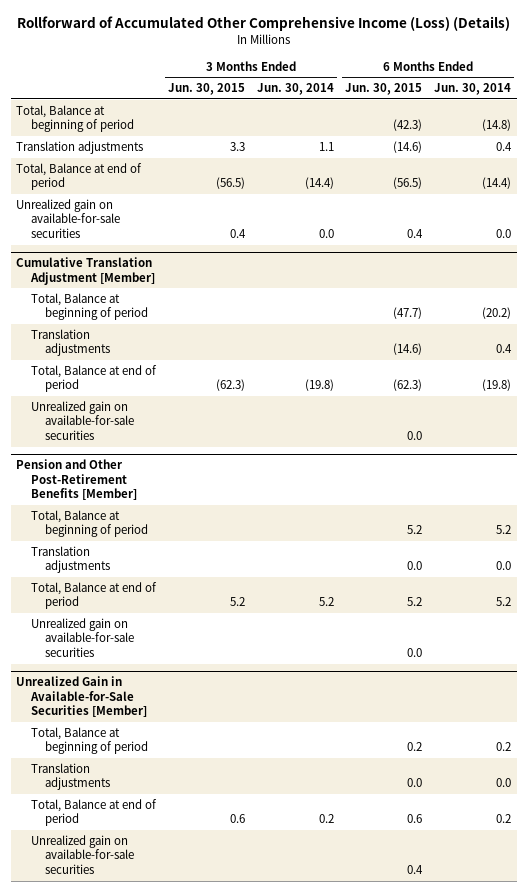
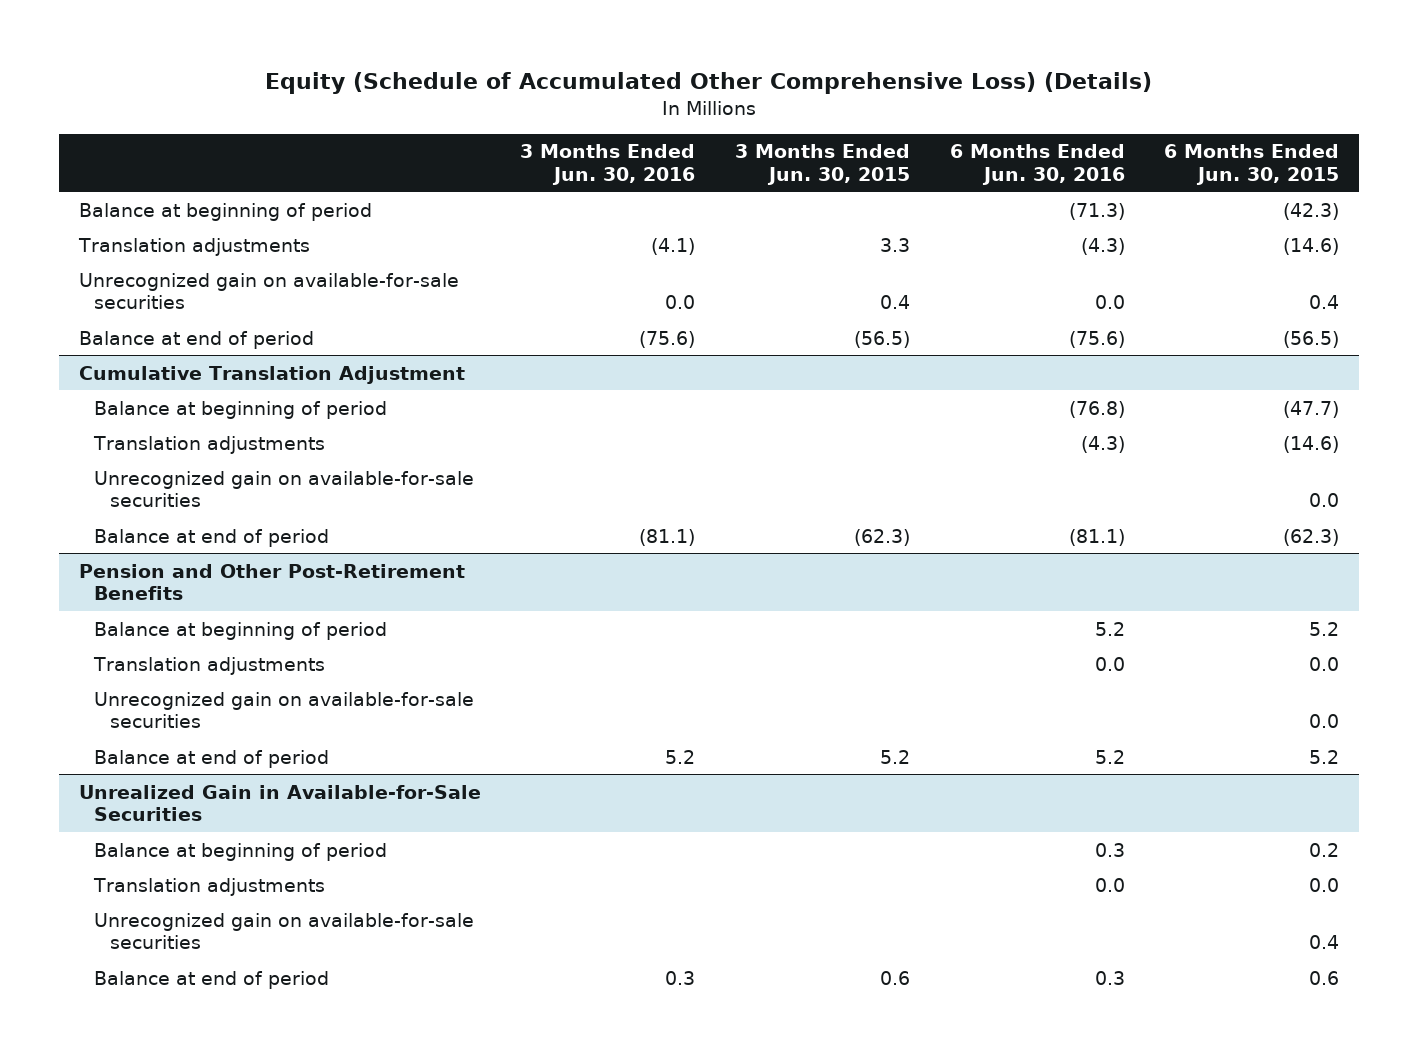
- Rollforward of Accumulated Other Comprehensive Income (Loss) (Details)
+ Equity (Schedule of Accumulated Other Comprehensive Loss) (Details)
- | 3 Months Ended Jun. 30, 2015 | 3 Months Ended Jun. 30, 2014 | 6 Months Ended Jun. 30, 2015 | 6 Months Ended Jun. 30, 2014
+ | 3 Months Ended Jun. 30, 2016 | 3 Months Ended Jun. 30, 2015 | 6 Months Ended Jun. 30, 2016 | 6 Months Ended Jun. 30, 2015
- Total, Balance at beginning of period | | | (42.3) | (14.8)
+ Balance at beginning of period | | | (71.3) | (42.3)
- Total, Balance at end of period | (56.5) | (14.4) | (56.5) | (14.4)
- Unrealized gain on available-for-sale securities | 0.4 | 0.0 | 0.4 | 0.0
- Cumulative Translation Adjustment [Member]
- Total, Balance at beginning of period | | | (47.7) | (20.2)
+ Unrecognized gain on available-for-sale securities | 0.0 | 0.4 | 0.0 | 0.4
+ Balance at end of period | (75.6) | (56.5) | (75.6) | (56.5)
+ Cumulative Translation Adjustment
+ Balance at beginning of period | | | (76.8) | (47.7)
- Total, Balance at end of period | (62.3) | (19.8) | (62.3) | (19.8)
- Unrealized gain on available-for-sale securities | | | 0.0 |
- Pension and Other Post-Retirement Benefits [Member]
- Total, Balance at beginning of period | | | 5.2 | 5.2
+ Unrecognized gain on available-for-sale securities | | | | 0.0
+ Balance at end of period | (81.1) | (62.3) | (81.1) | (62.3)
+ Pension and Other Post-Retirement Benefits
+ Balance at beginning of period | | | 5.2 | 5.2
- Total, Balance at end of period | 5.2 | 5.2 | 5.2 | 5.2
- Unrealized gain on available-for-sale securities | | | 0.0 |
- Unrealized Gain in Available-for-Sale Securities [Member]
- Total, Balance at beginning of period | | | 0.2 | 0.2
+ Unrecognized gain on available-for-sale securities | | | | 0.0
+ Balance at end of period | 5.2 | 5.2 | 5.2 | 5.2
+ Unrealized Gain in Available-for-Sale Securities
+ Balance at beginning of period | | | 0.3 | 0.2
- Total, Balance at end of period | 0.6 | 0.2 | 0.6 | 0.2
- Unrealized gain on available-for-sale securities | | | 0.4 |
+ Unrecognized gain on available-for-sale securities | | | | 0.4
+ Balance at end of period | 0.3 | 0.6 | 0.3 | 0.6

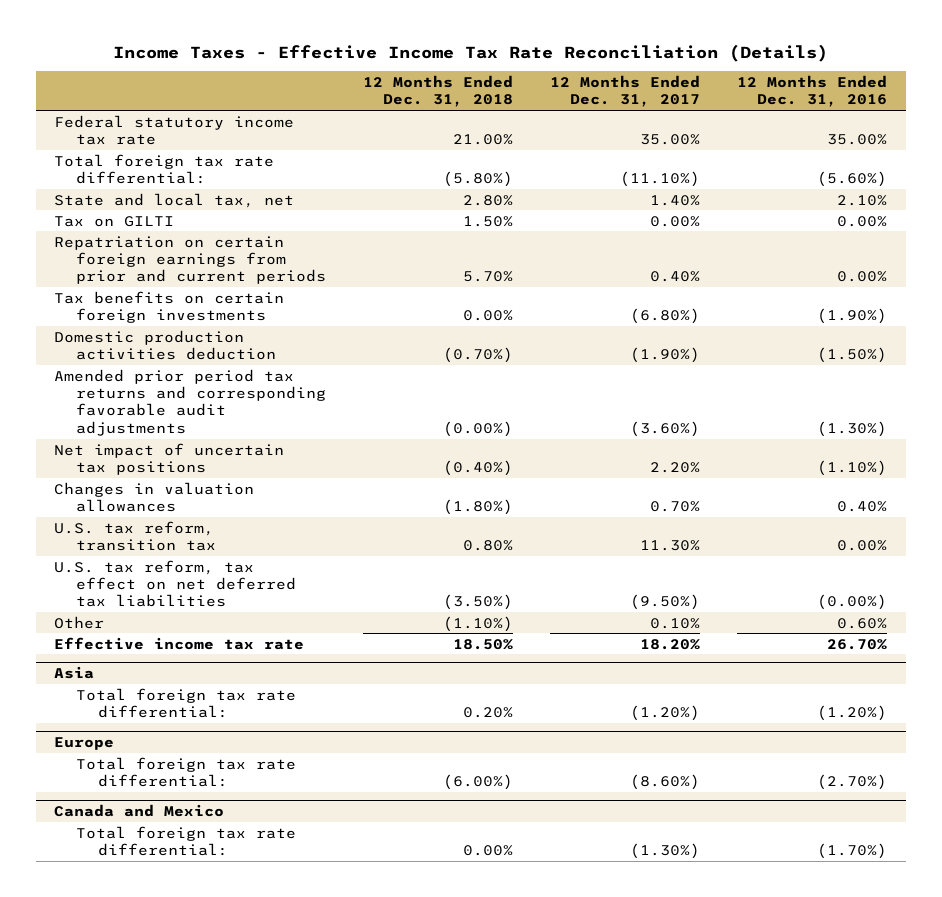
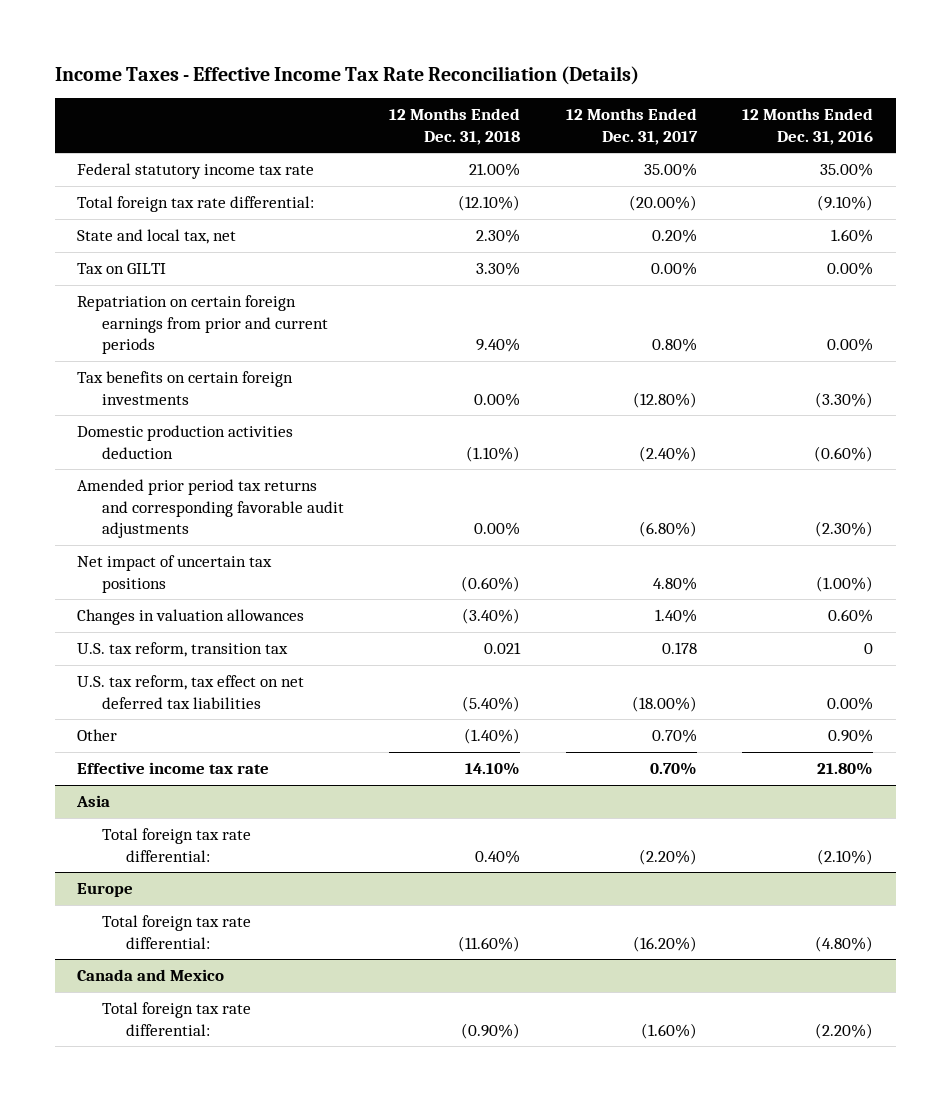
- Total foreign tax rate differential: | (5.80%) | (11.10%) | (5.60%)
- State and local tax, net | 2.80% | 1.40% | 2.10%
- Tax on GILTI | 1.50% | 0.00% | 0.00%
- Repatriation on certain foreign earnings from prior and current periods | 5.70% | 0.40% | 0.00%
- Tax benefits on certain foreign investments | 0.00% | (6.80%) | (1.90%)
- Domestic production activities deduction | (0.70%) | (1.90%) | (1.50%)
- Amended prior period tax returns and corresponding favorable audit adjustments | (0.00%) | (3.60%) | (1.30%)
- Net impact of uncertain tax positions | (0.40%) | 2.20% | (1.10%)
- Changes in valuation allowances | (1.80%) | 0.70% | 0.40%
- U.S. tax reform, transition tax | 0.80% | 11.30% | 0.00%
- U.S. tax reform, tax effect on net deferred tax liabilities | (3.50%) | (9.50%) | (0.00%)
- Other | (1.10%) | 0.10% | 0.60%
- Effective income tax rate | 18.50% | 18.20% | 26.70%
+ Total foreign tax rate differential: | (12.10%) | (20.00%) | (9.10%)
+ State and local tax, net | 2.30% | 0.20% | 1.60%
+ Tax on GILTI | 3.30% | 0.00% | 0.00%
+ Repatriation on certain foreign earnings from prior and current periods | 9.40% | 0.80% | 0.00%
+ Tax benefits on certain foreign investments | 0.00% | (12.80%) | (3.30%)
+ Domestic production activities deduction | (1.10%) | (2.40%) | (0.60%)
+ Amended prior period tax returns and corresponding favorable audit adjustments | 0.00% | (6.80%) | (2.30%)
+ Net impact of uncertain tax positions | (0.60%) | 4.80% | (1.00%)
+ Changes in valuation allowances | (3.40%) | 1.40% | 0.60%
+ U.S. tax reform, transition tax | 0.021 | 0.178 | 0
+ U.S. tax reform, tax effect on net deferred tax liabilities | (5.40%) | (18.00%) | 0.00%
+ Other | (1.40%) | 0.70% | 0.90%
+ Effective income tax rate | 14.10% | 0.70% | 21.80%
@ Asia
- Total foreign tax rate differential: | 0.20% | (1.20%) | (1.20%)
+ Total foreign tax rate differential: | 0.40% | (2.20%) | (2.10%)
@ Europe
- Total foreign tax rate differential: | (6.00%) | (8.60%) | (2.70%)
+ Total foreign tax rate differential: | (11.60%) | (16.20%) | (4.80%)
@ Canada and Mexico
- Total foreign tax rate differential: | 0.00% | (1.30%) | (1.70%)
+ Total foreign tax rate differential: | (0.90%) | (1.60%) | (2.20%)

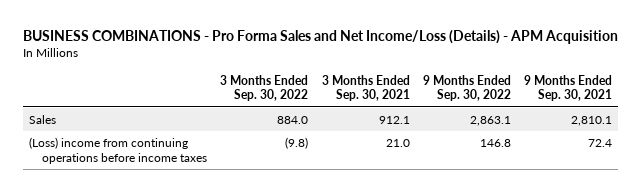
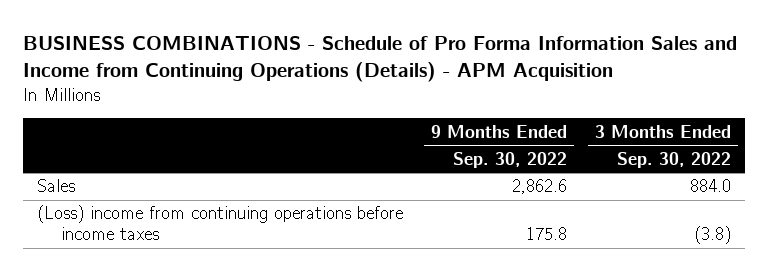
- BUSINESS COMBINATIONS - Pro Forma Sales and Net Income/Loss (Details) - APM Acquisition
+ BUSINESS COMBINATIONS - Schedule of Pro Forma Information Sales and Income from Continuing Operations (Details) - APM Acquisition
- | 3 Months Ended Sep. 30, 2022 | 3 Months Ended Sep. 30, 2021 | 9 Months Ended Sep. 30, 2022 | 9 Months Ended Sep. 30, 2021
+ | 9 Months Ended Sep. 30, 2022 | 3 Months Ended Sep. 30, 2022
- Sales | 884.0 | 912.1 | 2,863.1 | 2,810.1
- (Loss) income from continuing operations before income taxes | (9.8) | 21.0 | 146.8 | 72.4
+ Sales | 2,862.6 | 884.0
+ (Loss) income from continuing operations before income taxes | 175.8 | (3.8)

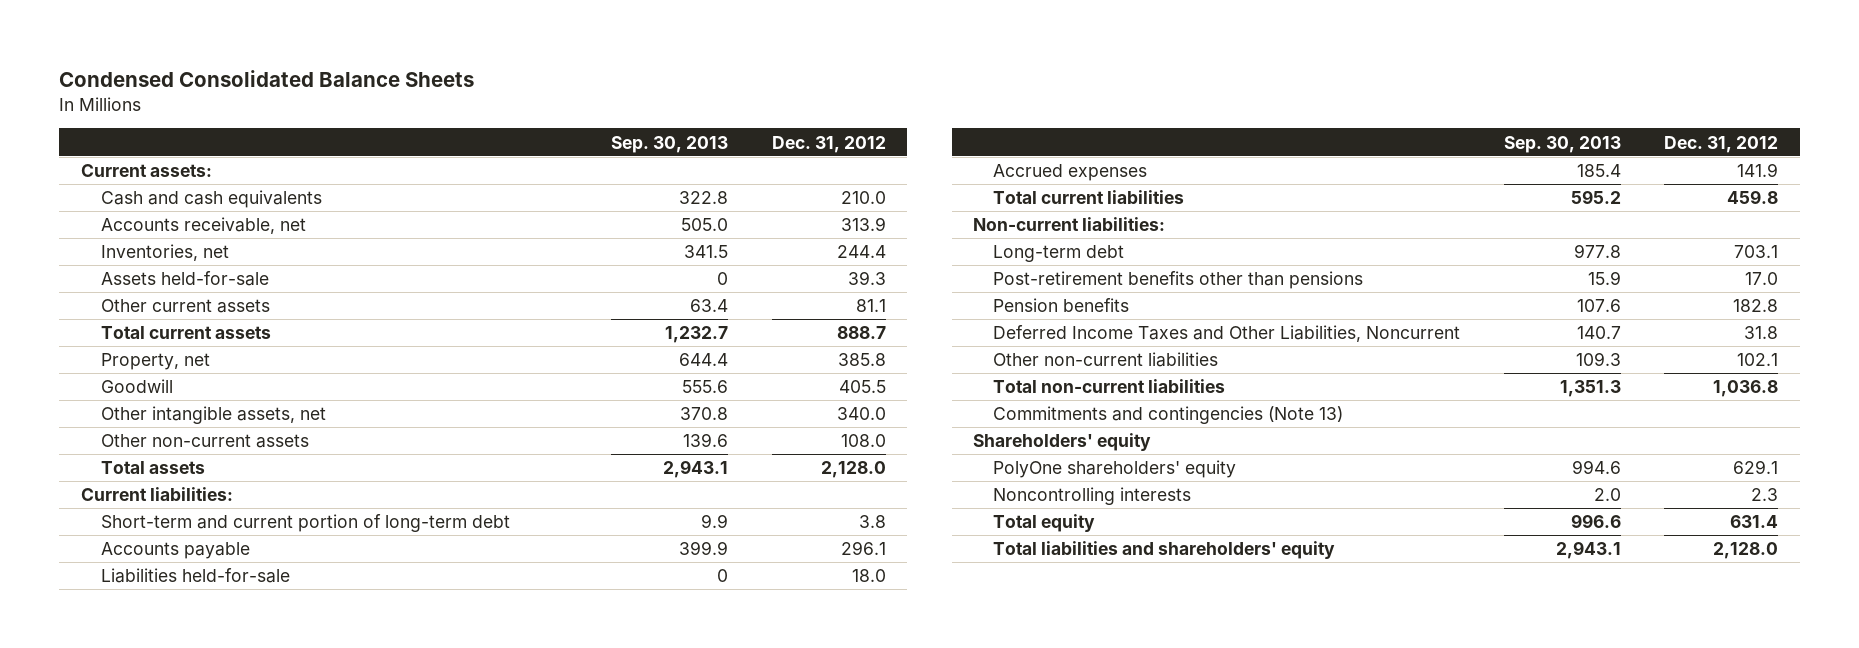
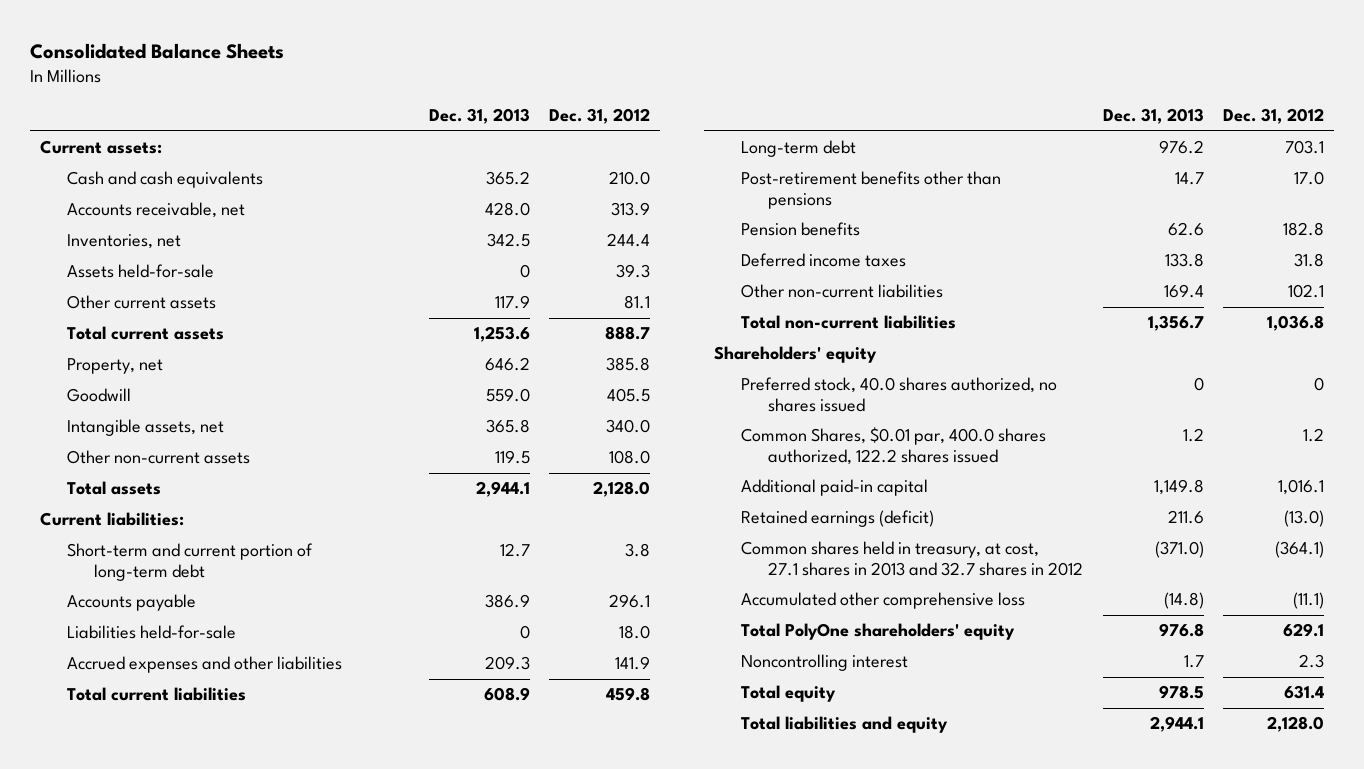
- Condensed Consolidated Balance Sheets
+ Consolidated Balance Sheets
- | Sep. 30, 2013 | Dec. 31, 2012
+ | Dec. 31, 2013 | Dec. 31, 2012
- Other intangible assets, net | 370.8 | 340.0
+ Intangible assets, net | 365.8 | 340.0
- Accrued expenses | 185.4 | 141.9
+ Accrued expenses and other liabilities | 209.3 | 141.9
- Non-current liabilities:
- Deferred Income Taxes and Other Liabilities, Noncurrent | 140.7 | 31.8
+ Deferred income taxes | 133.8 | 31.8
- Commitments and contingencies (Note 13)
- PolyOne shareholders' equity | 994.6 | 629.1
- Noncontrolling interests | 2.0 | 2.3
+ Preferred stock, 40.0 shares authorized, no shares issued | 0 | 0
+ Common Shares, $0.01 par, 400.0 shares authorized, 122.2 shares issued | 1.2 | 1.2
+ Additional paid-in capital | 1,149.8 | 1,016.1
+ Retained earnings (deficit) | 211.6 | (13.0)
+ Common shares held in treasury, at cost, 27.1 shares in 2013 and 32.7 shares in 2012 | (371.0) | (364.1)
+ Accumulated other comprehensive loss | (14.8) | (11.1)
+ Total PolyOne shareholders' equity | 976.8 | 629.1
+ Noncontrolling interest | 1.7 | 2.3
- Total liabilities and shareholders' equity | 2,943.1 | 2,128.0
+ Total liabilities and equity | 2,944.1 | 2,128.0

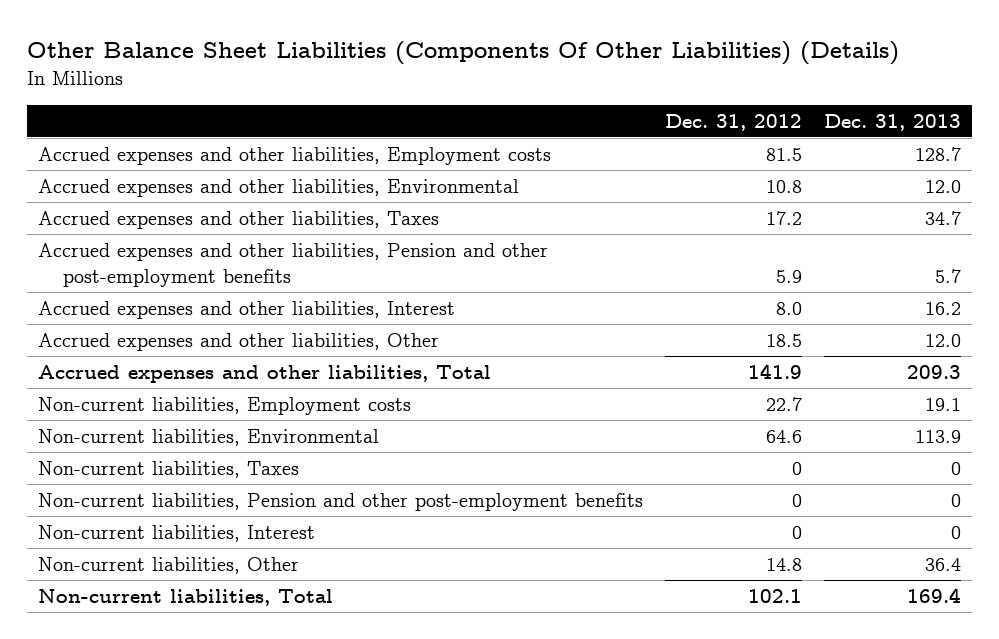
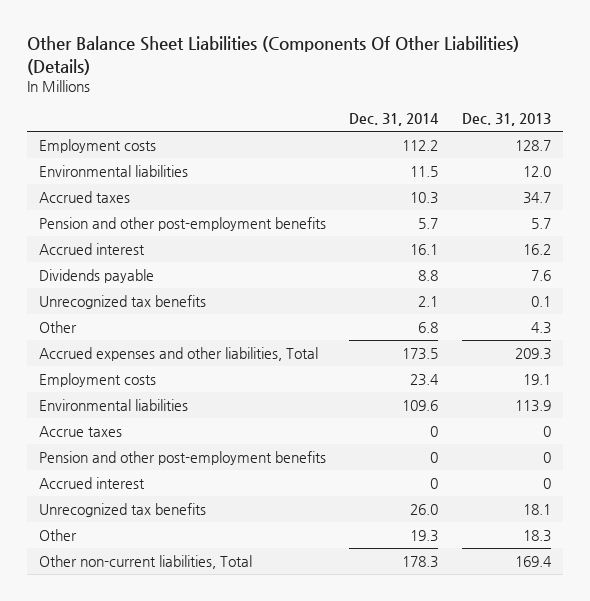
- | Dec. 31, 2012 | Dec. 31, 2013
+ | Dec. 31, 2014 | Dec. 31, 2013
- Accrued expenses and other liabilities, Employment costs | 81.5 | 128.7
- Accrued expenses and other liabilities, Environmental | 10.8 | 12.0
- Accrued expenses and other liabilities, Taxes | 17.2 | 34.7
- Accrued expenses and other liabilities, Pension and other post-employment benefits | 5.9 | 5.7
- Accrued expenses and other liabilities, Interest | 8.0 | 16.2
- Accrued expenses and other liabilities, Other | 18.5 | 12.0
+ Employment costs | 112.2 | 128.7
+ Environmental liabilities | 11.5 | 12.0
+ Accrued taxes | 10.3 | 34.7
+ Pension and other post-employment benefits | 5.7 | 5.7
+ Accrued interest | 16.1 | 16.2
+ Dividends payable | 8.8 | 7.6
+ Unrecognized tax benefits | 2.1 | 0.1
+ Other | 6.8 | 4.3
- Non-current liabilities, Employment costs | 22.7 | 19.1
- Non-current liabilities, Environmental | 64.6 | 113.9
- Non-current liabilities, Taxes | 0 | 0
- Non-current liabilities, Pension and other post-employment benefits | 0 | 0
- Non-current liabilities, Interest | 0 | 0
- Non-current liabilities, Other | 14.8 | 36.4
- Non-current liabilities, Total | 102.1 | 169.4
+ Employment costs | 23.4 | 19.1
+ Environmental liabilities | 109.6 | 113.9
+ Accrue taxes | 0 | 0
+ Pension and other post-employment benefits | 0 | 0
+ Accrued interest | 0 | 0
+ Unrecognized tax benefits | 26.0 | 18.1
+ Other | 19.3 | 18.3
+ Other non-current liabilities, Total | 178.3 | 169.4

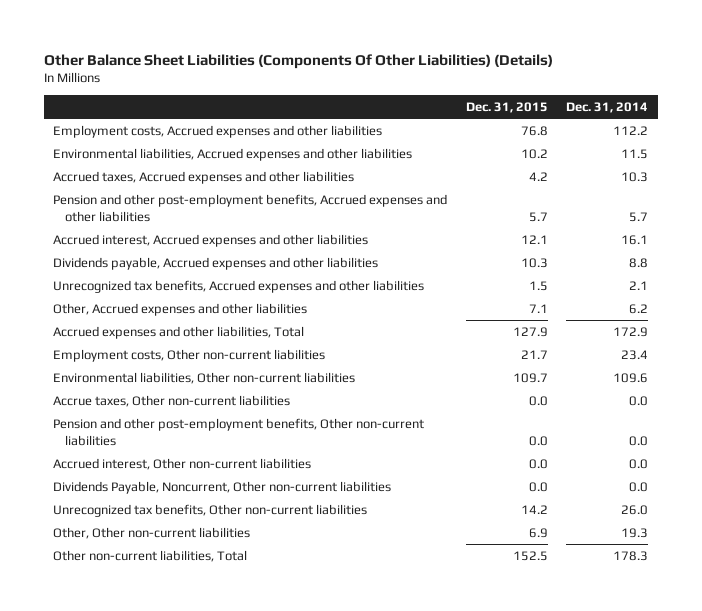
- | Dec. 31, 2014 | Dec. 31, 2013
+ | Dec. 31, 2015 | Dec. 31, 2014
- Employment costs | 112.2 | 128.7
- Environmental liabilities | 11.5 | 12.0
- Accrued taxes | 10.3 | 34.7
- Pension and other post-employment benefits | 5.7 | 5.7
- Accrued interest | 16.1 | 16.2
- Dividends payable | 8.8 | 7.6
- Unrecognized tax benefits | 2.1 | 0.1
- Other | 6.8 | 4.3
- Accrued expenses and other liabilities, Total | 173.5 | 209.3
- Employment costs | 23.4 | 19.1
- Environmental liabilities | 109.6 | 113.9
- Accrue taxes | 0 | 0
- Pension and other post-employment benefits | 0 | 0
- Accrued interest | 0 | 0
- Unrecognized tax benefits | 26.0 | 18.1
- Other | 19.3 | 18.3
+ Employment costs, Accrued expenses and other liabilities | 76.8 | 112.2
+ Environmental liabilities, Accrued expenses and other liabilities | 10.2 | 11.5
+ Accrued taxes, Accrued expenses and other liabilities | 4.2 | 10.3
+ Pension and other post-employment benefits, Accrued expenses and other liabilities | 5.7 | 5.7
+ Accrued interest, Accrued expenses and other liabilities | 12.1 | 16.1
+ Dividends payable, Accrued expenses and other liabilities | 10.3 | 8.8
+ Unrecognized tax benefits, Accrued expenses and other liabilities | 1.5 | 2.1
+ Other, Accrued expenses and other liabilities | 7.1 | 6.2
+ Accrued expenses and other liabilities, Total | 127.9 | 172.9
+ Employment costs, Other non-current liabilities | 21.7 | 23.4
+ Environmental liabilities, Other non-current liabilities | 109.7 | 109.6
+ Accrue taxes, Other non-current liabilities | 0.0 | 0.0
+ Pension and other post-employment benefits, Other non-current liabilities | 0.0 | 0.0
+ Accrued interest, Other non-current liabilities | 0.0 | 0.0
+ Dividends Payable, Noncurrent, Other non-current liabilities | 0.0 | 0.0
+ Unrecognized tax benefits, Other non-current liabilities | 14.2 | 26.0
+ Other, Other non-current liabilities | 6.9 | 19.3

